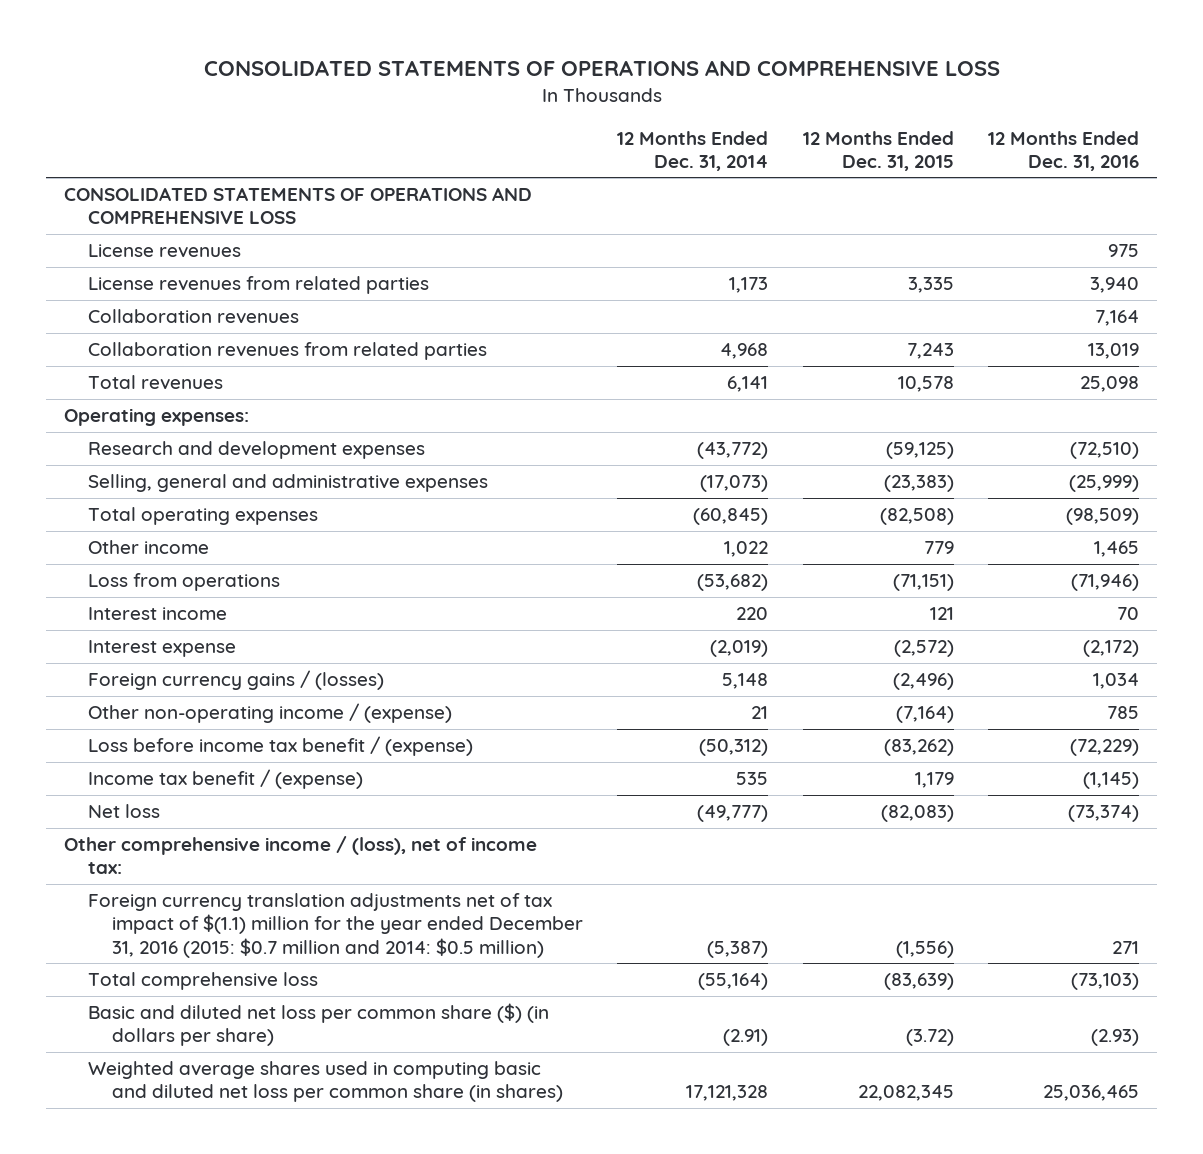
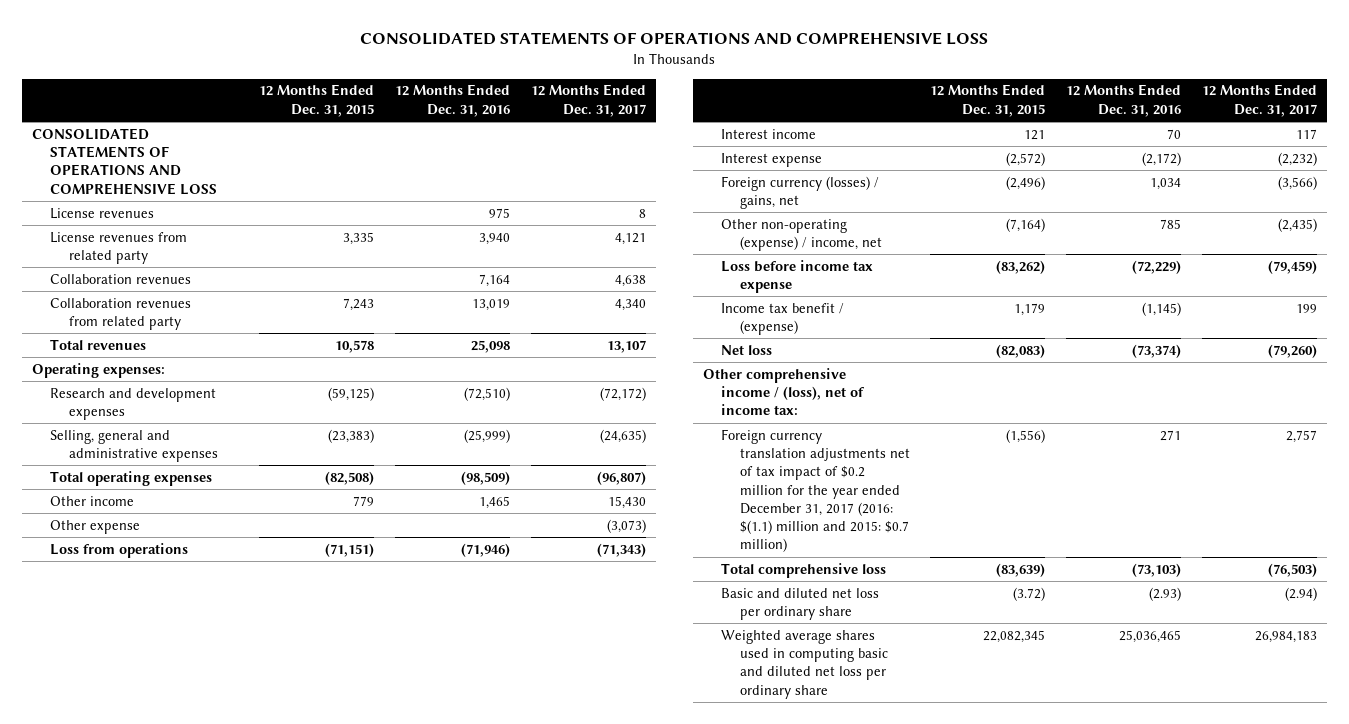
- | 12 Months Ended Dec. 31, 2014 | 12 Months Ended Dec. 31, 2015 | 12 Months Ended Dec. 31, 2016
+ | 12 Months Ended Dec. 31, 2015 | 12 Months Ended Dec. 31, 2016 | 12 Months Ended Dec. 31, 2017
- License revenues from related parties | 1,173 | 3,335 | 3,940
+ License revenues from related party | 3,335 | 3,940 | 4,121
- Collaboration revenues from related parties | 4,968 | 7,243 | 13,019
+ Collaboration revenues from related party | 7,243 | 13,019 | 4,340
+ Other expense | | | (3,073)
- Foreign currency gains / (losses) | 5,148 | (2,496) | 1,034
- Other non-operating income / (expense) | 21 | (7,164) | 785
- Loss before income tax benefit / (expense) | (50,312) | (83,262) | (72,229)
+ Foreign currency (losses) / gains, net | (2,496) | 1,034 | (3,566)
+ Other non-operating (expense) / income, net | (7,164) | 785 | (2,435)
+ Loss before income tax expense | (83,262) | (72,229) | (79,459)
- Foreign currency translation adjustments net of tax impact of $(1.1) million for the year ended December 31, 2016 (2015: $0.7 million and 2014: $0.5 million) | (5,387) | (1,556) | 271
+ Foreign currency translation adjustments net of tax impact of $0.2 million for the year ended December 31, 2017 (2016: $(1.1) million and 2015: $0.7 million) | (1,556) | 271 | 2,757
- Basic and diluted net loss per common share ($) (in dollars per share) | (2.91) | (3.72) | (2.93)
- Weighted average shares used in computing basic and diluted net loss per common share (in shares) | 17,121,328 | 22,082,345 | 25,036,465
+ Basic and diluted net loss per ordinary share | (3.72) | (2.93) | (2.94)
+ Weighted average shares used in computing basic and diluted net loss per ordinary share | 22,082,345 | 25,036,465 | 26,984,183

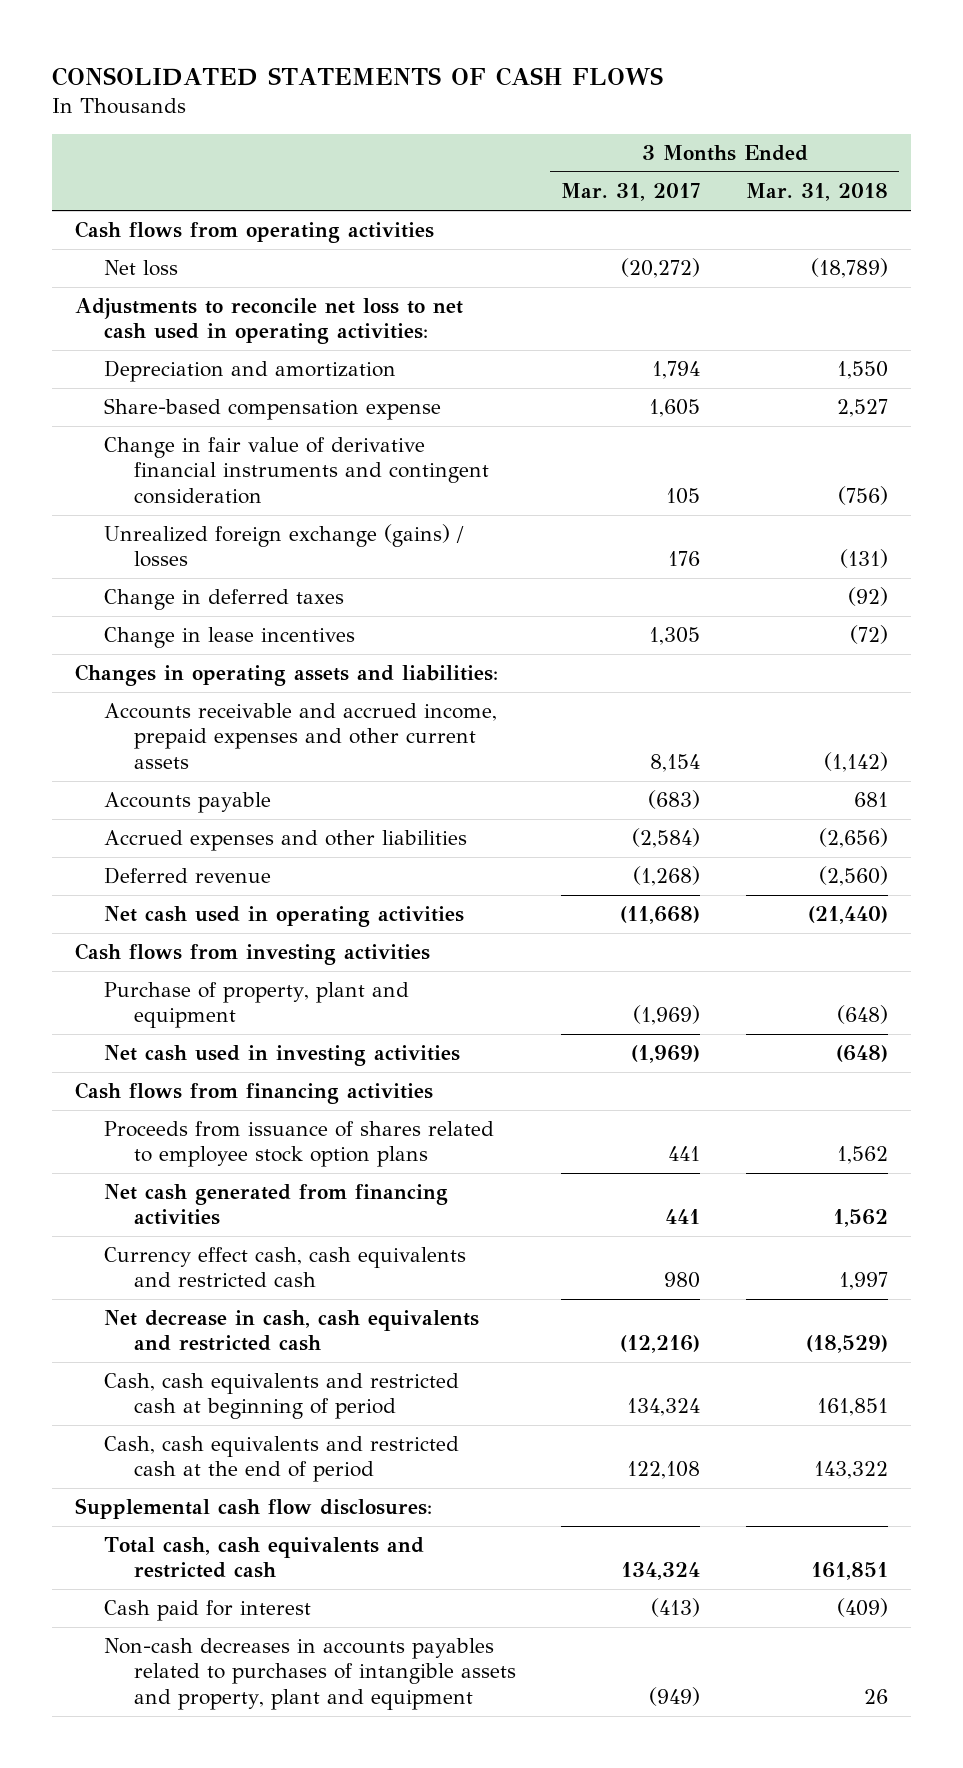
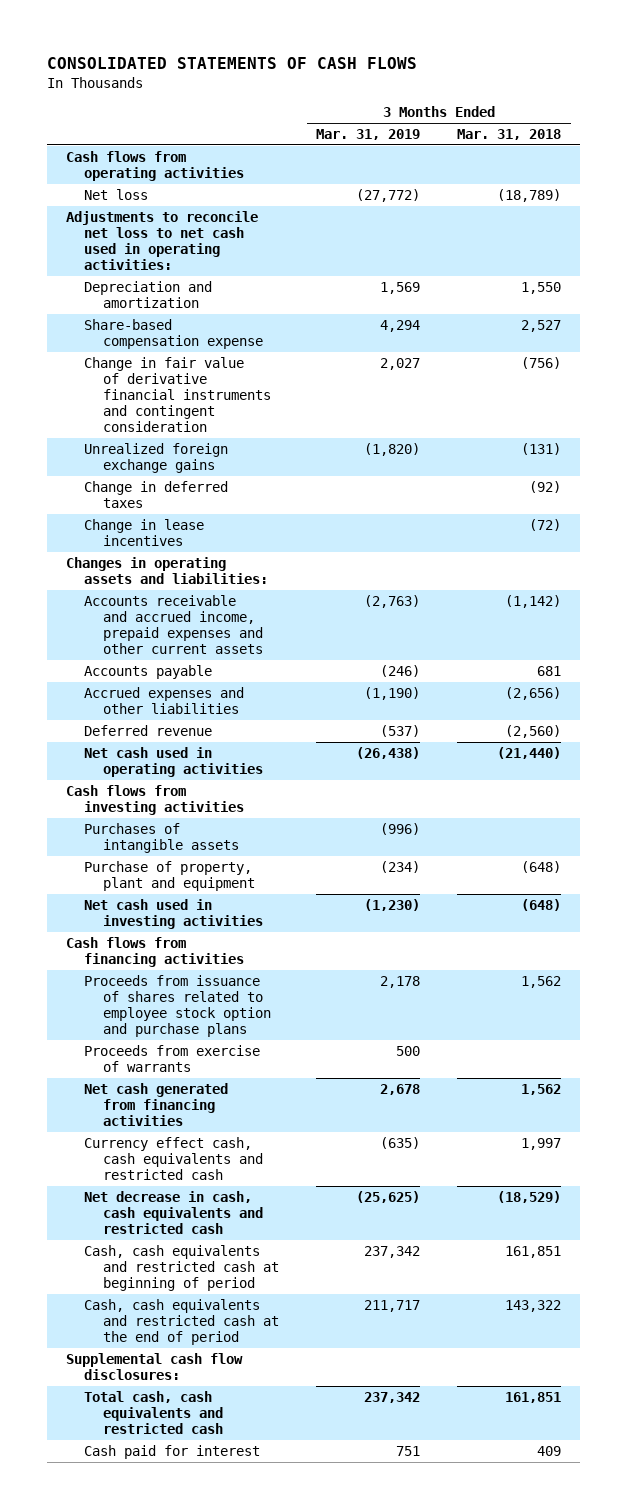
- | 3 Months Ended Mar. 31, 2017 | 3 Months Ended Mar. 31, 2018
+ | 3 Months Ended Mar. 31, 2019 | 3 Months Ended Mar. 31, 2018
- Unrealized foreign exchange (gains) / losses | 176 | (131)
+ Unrealized foreign exchange gains | (1,820) | (131)
+ Purchases of intangible assets | (996) |
- Proceeds from issuance of shares related to employee stock option plans | 441 | 1,562
+ Proceeds from issuance of shares related to employee stock option and purchase plans | 2,178 | 1,562
+ Proceeds from exercise of warrants | 500 |
- Cash paid for interest | (413) | (409)
- Non-cash decreases in accounts payables related to purchases of intangible assets and property, plant and equipment | (949) | 26
+ Cash paid for interest | 751 | 409

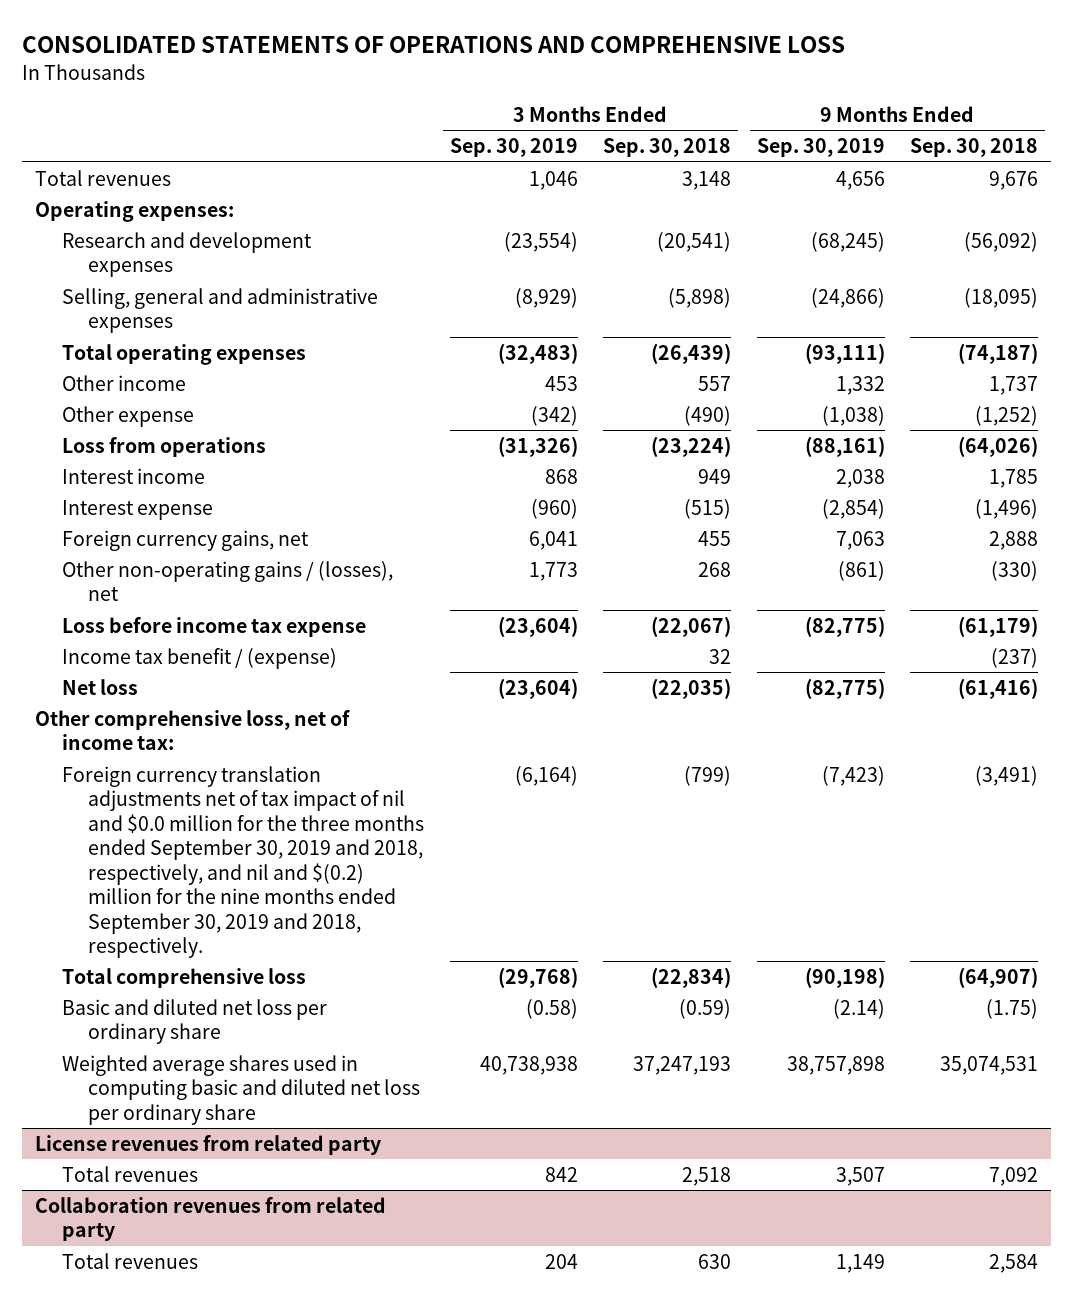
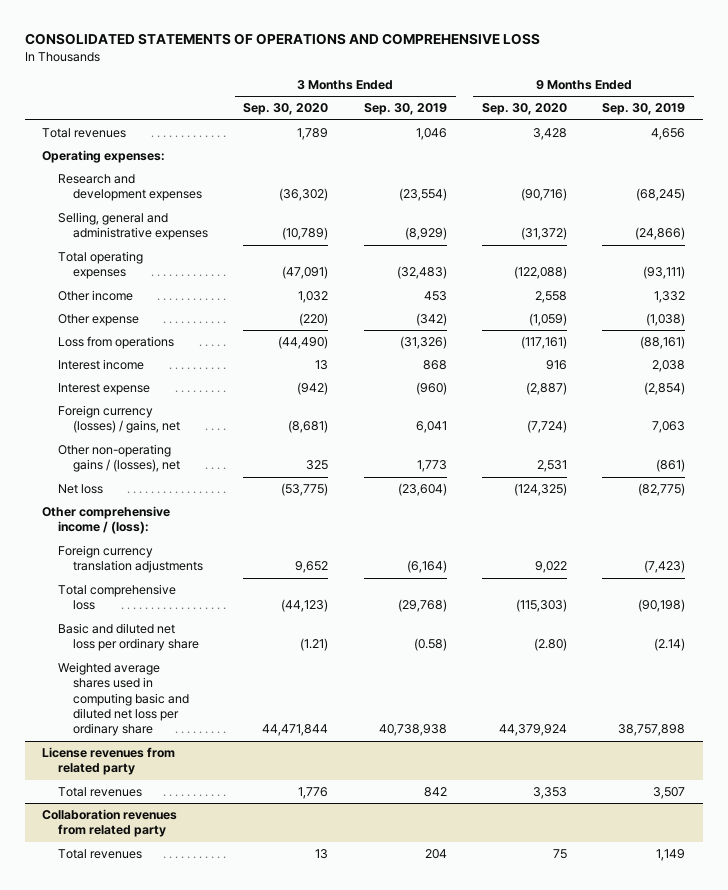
- | 3 Months Ended Sep. 30, 2019 | 3 Months Ended Sep. 30, 2018 | 9 Months Ended Sep. 30, 2019 | 9 Months Ended Sep. 30, 2018
+ | 3 Months Ended Sep. 30, 2020 | 3 Months Ended Sep. 30, 2019 | 9 Months Ended Sep. 30, 2020 | 9 Months Ended Sep. 30, 2019
- Foreign currency gains, net | 6,041 | 455 | 7,063 | 2,888
+ Foreign currency (losses) / gains, net | (8,681) | 6,041 | (7,724) | 7,063
- Loss before income tax expense | (23,604) | (22,067) | (82,775) | (61,179)
- Income tax benefit / (expense) | | 32 | | (237)
- Other comprehensive loss, net of income tax:
- Foreign currency translation adjustments net of tax impact of nil and $0.0 million for the three months ended September 30, 2019 and 2018, respectively, and nil and $(0.2) million for the nine months ended September 30, 2019 and 2018, respectively. | (6,164) | (799) | (7,423) | (3,491)
+ Other comprehensive income / (loss):
+ Foreign currency translation adjustments | 9,652 | (6,164) | 9,022 | (7,423)

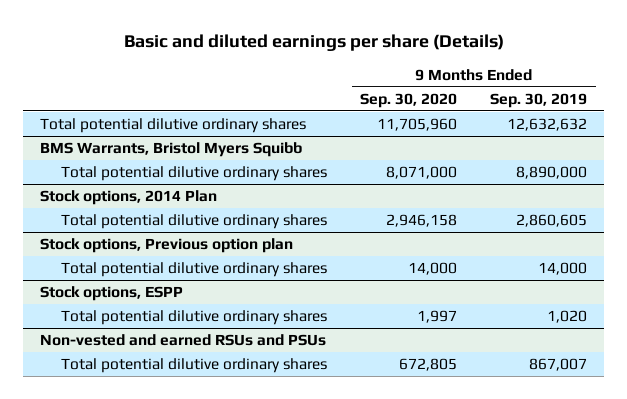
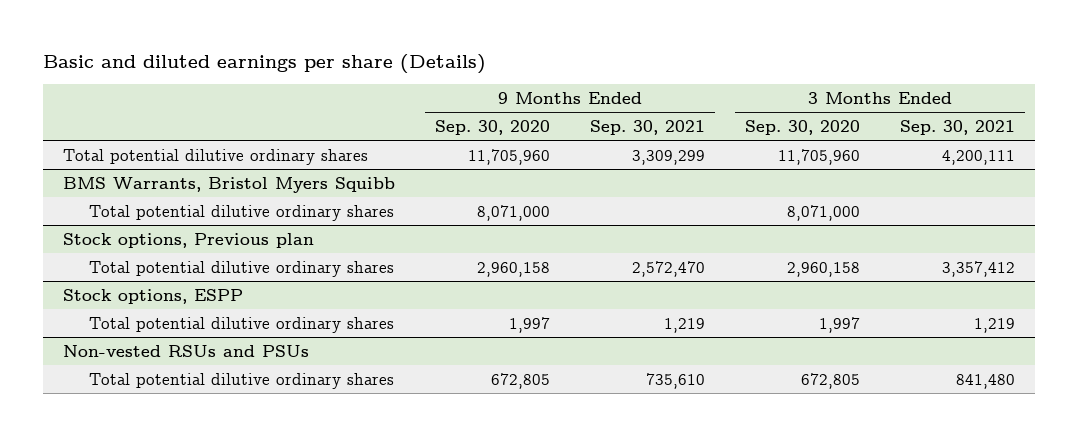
- | 9 Months Ended Sep. 30, 2020 | 9 Months Ended Sep. 30, 2019
+ | 9 Months Ended Sep. 30, 2020 | 9 Months Ended Sep. 30, 2021 | 3 Months Ended Sep. 30, 2020 | 3 Months Ended Sep. 30, 2021
- Stock options, 2014 Plan
- Total potential dilutive ordinary shares | 2,946,158 | 2,860,605
- Stock options, Previous option plan
- Total potential dilutive ordinary shares | 14,000 | 14,000
+ Stock options, Previous plan
+ Total potential dilutive ordinary shares | 2,960,158 | 2,572,470 | 2,960,158 | 3,357,412
- Non-vested and earned RSUs and PSUs
+ Non-vested RSUs and PSUs

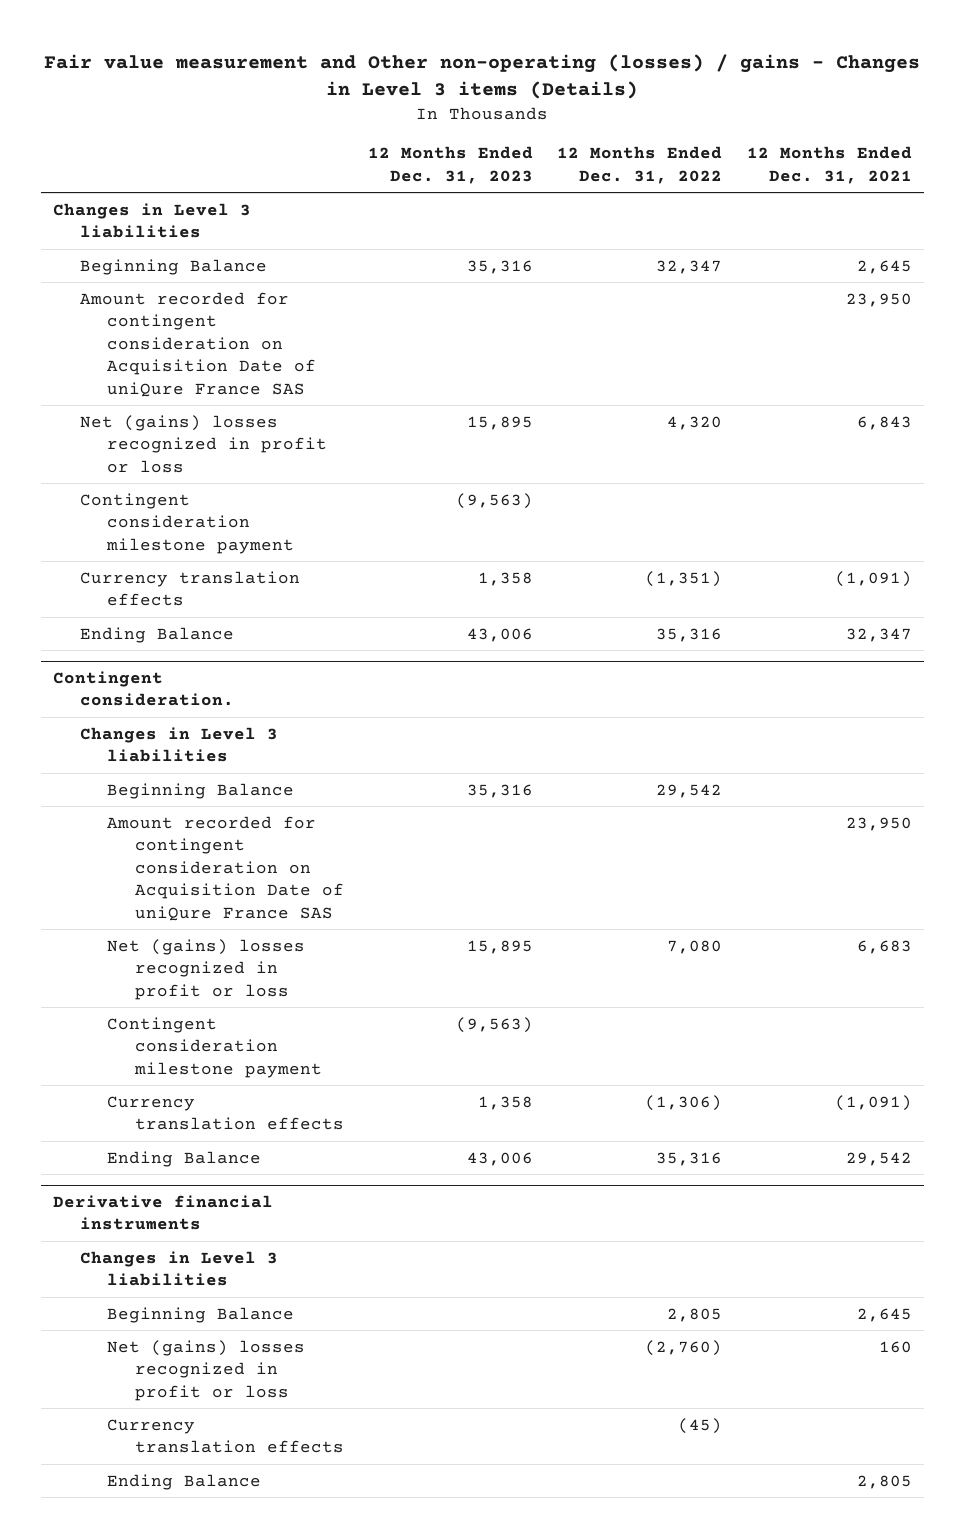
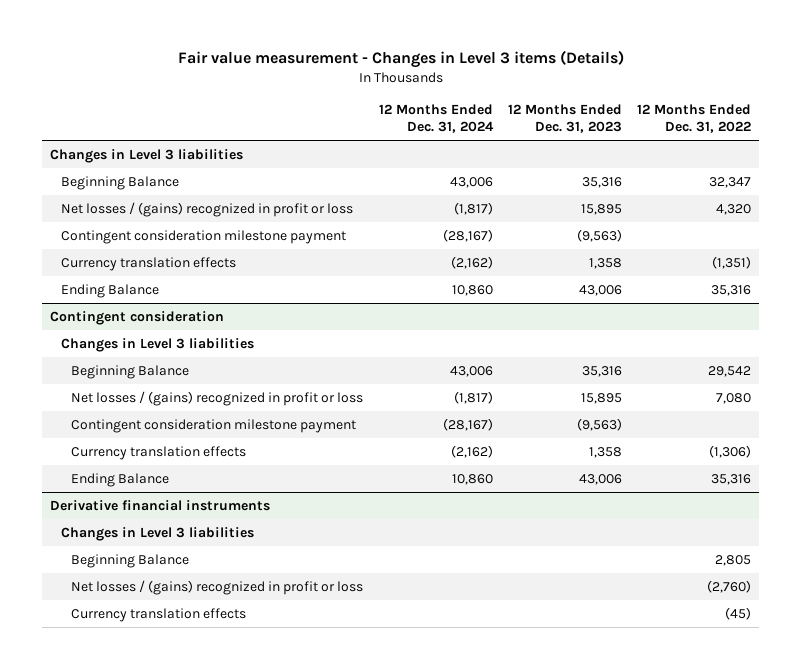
- Fair value measurement and Other non-operating (losses) / gains - Changes in Level 3 items (Details)
+ Fair value measurement - Changes in Level 3 items (Details)
- | 12 Months Ended Dec. 31, 2023 | 12 Months Ended Dec. 31, 2022 | 12 Months Ended Dec. 31, 2021
+ | 12 Months Ended Dec. 31, 2024 | 12 Months Ended Dec. 31, 2023 | 12 Months Ended Dec. 31, 2022
- Amount recorded for contingent consideration on Acquisition Date of uniQure France SAS | | | 23,950
- Net (gains) losses recognized in profit or loss | 15,895 | 4,320 | 6,843
+ Net losses / (gains) recognized in profit or loss | (1,817) | 15,895 | 4,320
- Contingent consideration.
+ Contingent consideration
- Amount recorded for contingent consideration on Acquisition Date of uniQure France SAS | | | 23,950
- Net (gains) losses recognized in profit or loss | 15,895 | 7,080 | 6,683
+ Net losses / (gains) recognized in profit or loss | (1,817) | 15,895 | 7,080
@ Derivative financial instruments
- Net (gains) losses recognized in profit or loss | | (2,760) | 160
+ Net losses / (gains) recognized in profit or loss | | | (2,760)
- Ending Balance | | | 2,805

